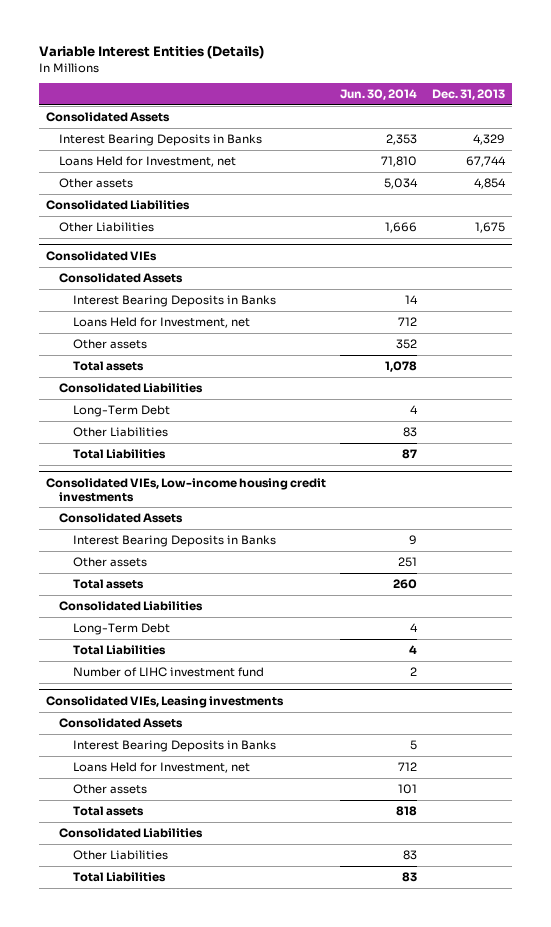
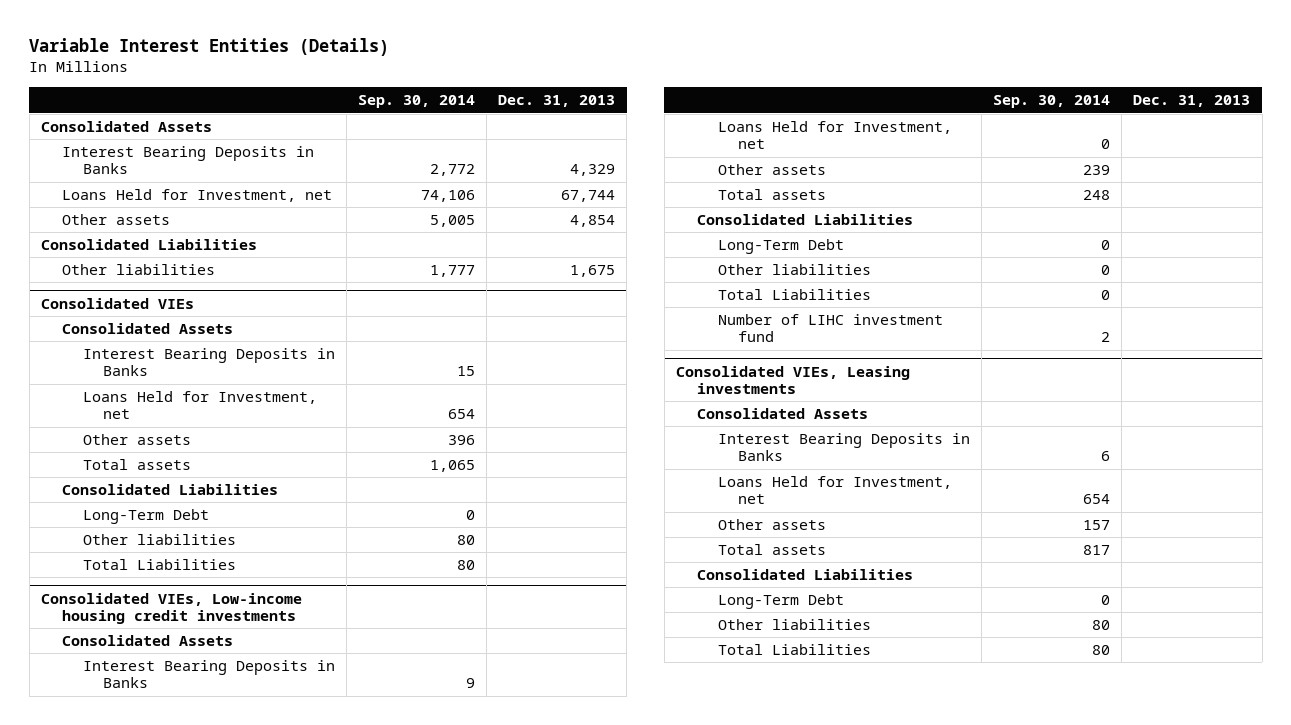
- | Jun. 30, 2014 | Dec. 31, 2013
+ | Sep. 30, 2014 | Dec. 31, 2013
- Other Liabilities | 1,666 | 1,675
+ Other liabilities | 1,777 | 1,675
@ Consolidated VIEs
- Other Liabilities | 83 |
+ Other liabilities | 80 |
@ Consolidated VIEs, Low-income housing credit investments
+ Loans Held for Investment, net | 0 |
+ Other liabilities | 0 |
@ Consolidated VIEs, Leasing investments
- Other Liabilities | 83 |
+ Long-Term Debt | 0 |
+ Other liabilities | 80 |

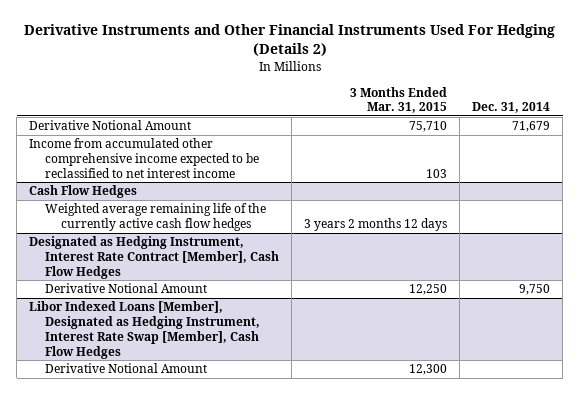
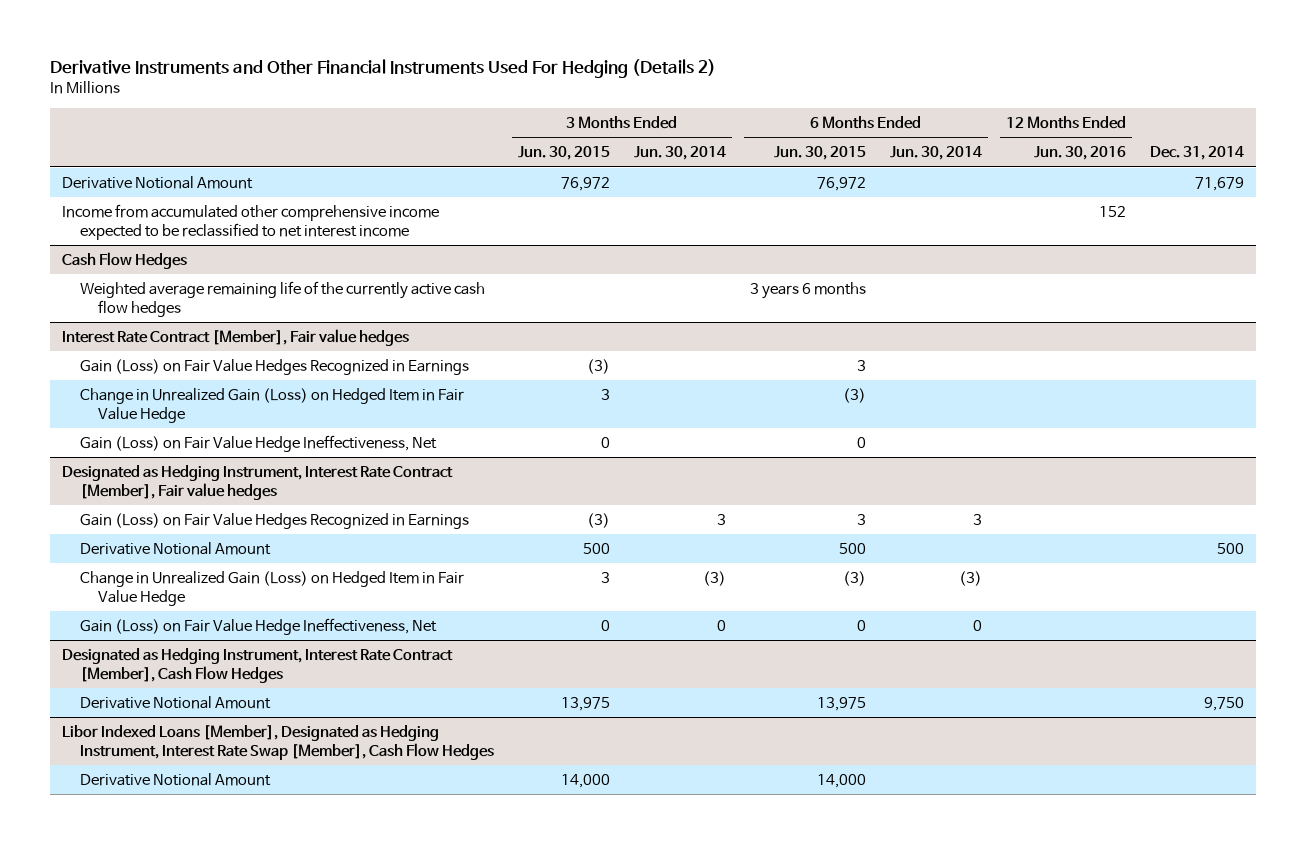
- | 3 Months Ended Mar. 31, 2015 | Dec. 31, 2014
+ | 3 Months Ended Jun. 30, 2015 | 3 Months Ended Jun. 30, 2014 | 6 Months Ended Jun. 30, 2015 | 6 Months Ended Jun. 30, 2014 | 12 Months Ended Jun. 30, 2016 | Dec. 31, 2014
+ Interest Rate Contract [Member], Fair value hedges
+ Gain (Loss) on Fair Value Hedges Recognized in Earnings | (3) | | 3 | | |
+ Change in Unrealized Gain (Loss) on Hedged Item in Fair Value Hedge | 3 | | (3) | | |
+ Gain (Loss) on Fair Value Hedge Ineffectiveness, Net | 0 | | 0 | | |
+ Designated as Hedging Instrument, Interest Rate Contract [Member], Fair value hedges
+ Gain (Loss) on Fair Value Hedges Recognized in Earnings | (3) | 3 | 3 | 3 | |
+ Derivative Notional Amount | 500 | | 500 | | | 500
+ Change in Unrealized Gain (Loss) on Hedged Item in Fair Value Hedge | 3 | (3) | (3) | (3) | |
+ Gain (Loss) on Fair Value Hedge Ineffectiveness, Net | 0 | 0 | 0 | 0 | |

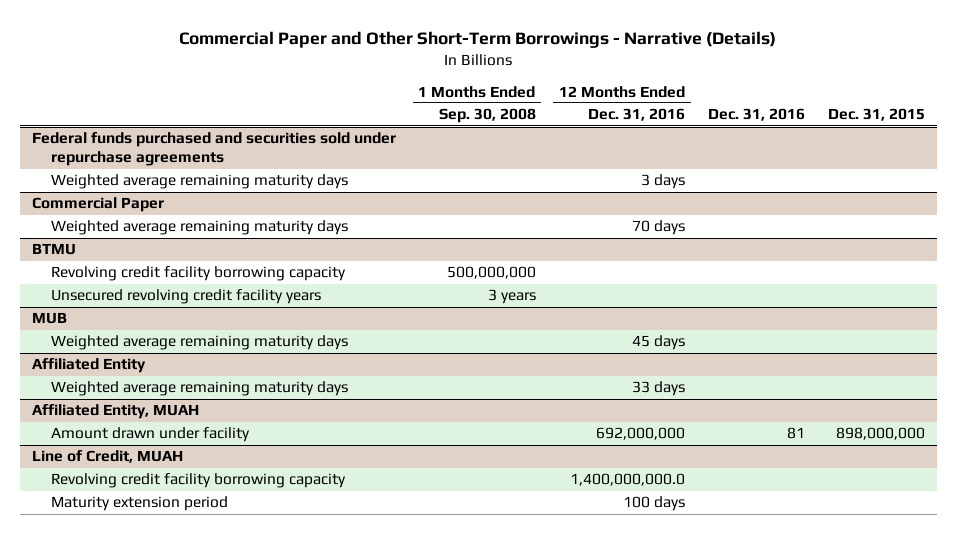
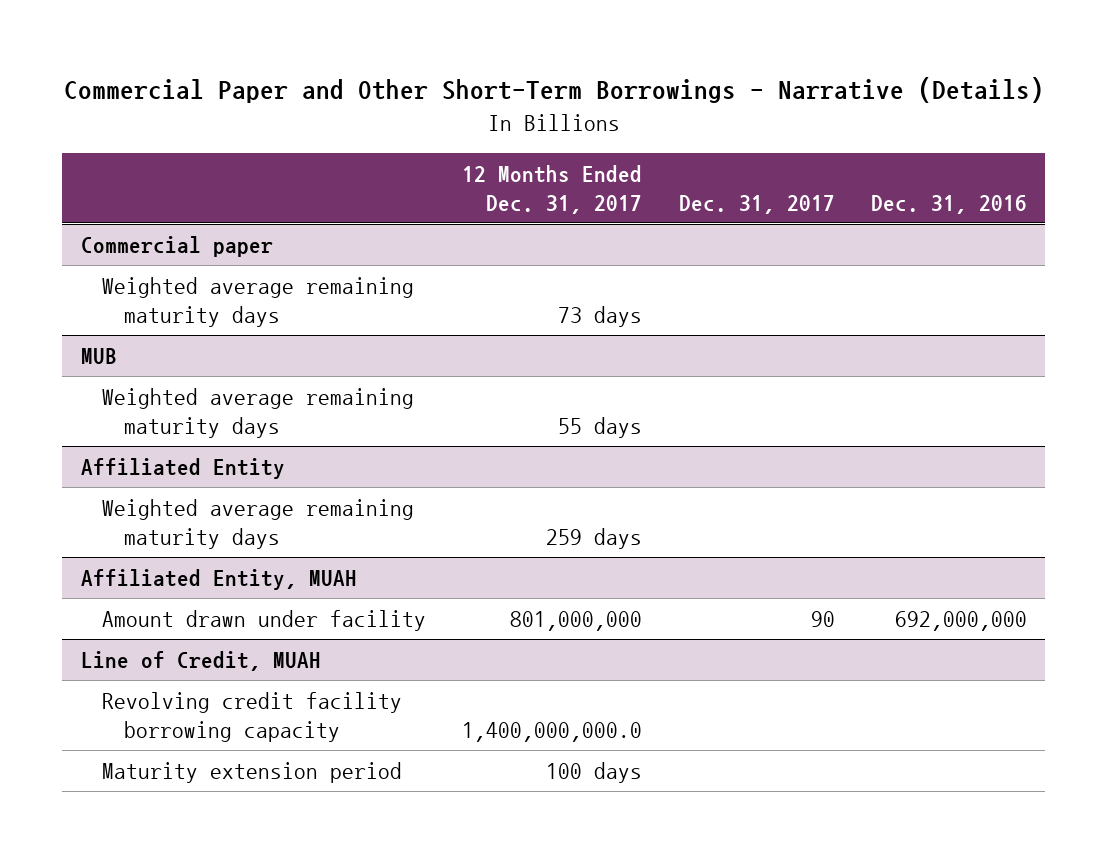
- | 1 Months Ended Sep. 30, 2008 | 12 Months Ended Dec. 31, 2016 | Dec. 31, 2016 | Dec. 31, 2015
+ | 12 Months Ended Dec. 31, 2017 | Dec. 31, 2017 | Dec. 31, 2016
- Federal funds purchased and securities sold under repurchase agreements
- Weighted average remaining maturity days | | 3 days | |
- Commercial Paper
+ Commercial paper
- BTMU
- Revolving credit facility borrowing capacity | 500,000,000 | | |
- Unsecured revolving credit facility years | 3 years | | |
@ Affiliated Entity, MUAH
- Amount drawn under facility | | 692,000,000 | 81 | 898,000,000
+ Amount drawn under facility | 801,000,000 | 90 | 692,000,000

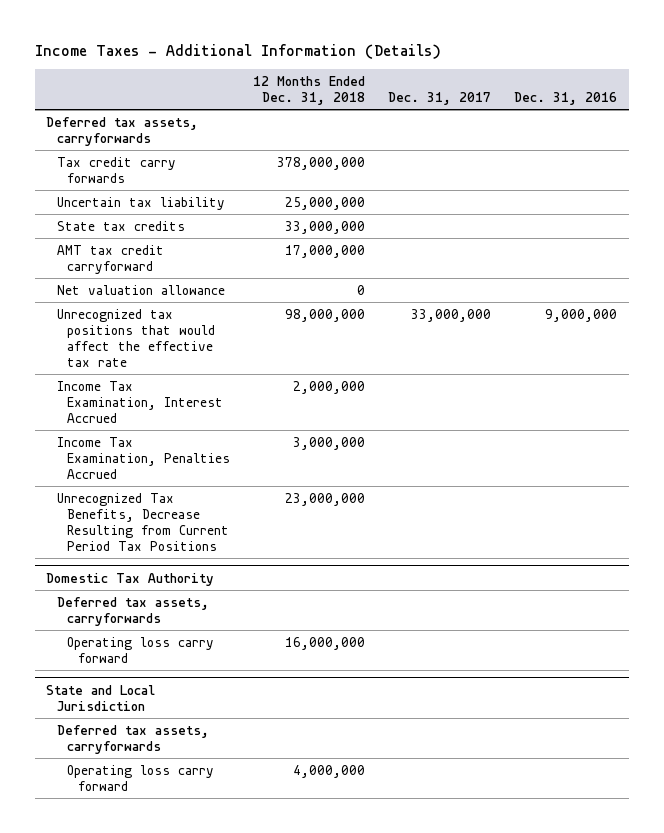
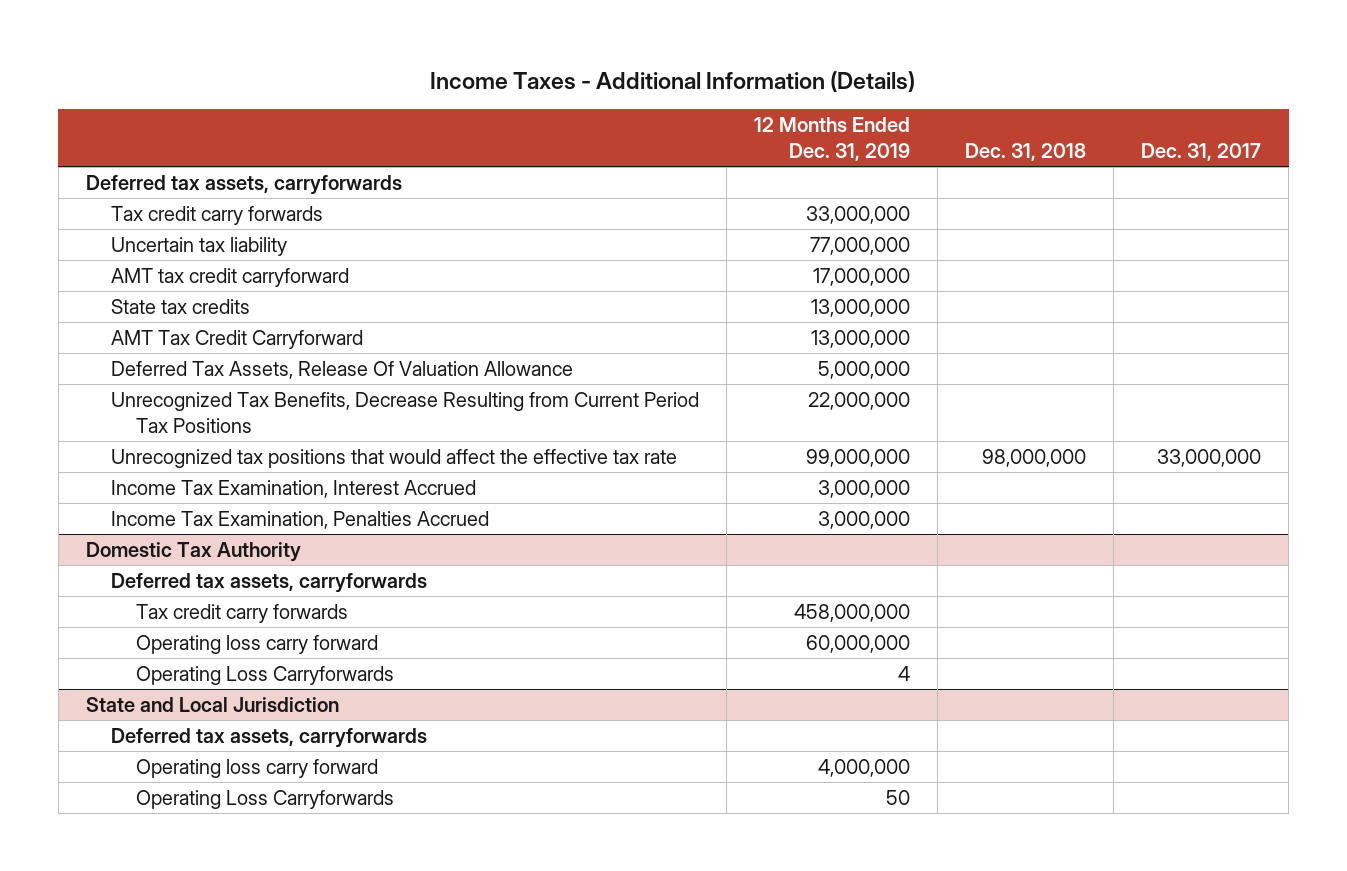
- | 12 Months Ended Dec. 31, 2018 | Dec. 31, 2017 | Dec. 31, 2016
+ | 12 Months Ended Dec. 31, 2019 | Dec. 31, 2018 | Dec. 31, 2017
- Net valuation allowance | 0 | |
moved down: State tax credits | 13,000,000 | |
+ AMT Tax Credit Carryforward | 13,000,000 | |
+ Deferred Tax Assets, Release Of Valuation Allowance | 5,000,000 | |
moved up: Unrecognized Tax Benefits, Decrease Resulting from Current Period Tax Positions | 22,000,000 | |
@ Domestic Tax Authority
+ Tax credit carry forwards | 458,000,000 | |
+ Operating Loss Carryforwards | 4 | |
@ State and Local Jurisdiction
+ Operating Loss Carryforwards | 50 | |

